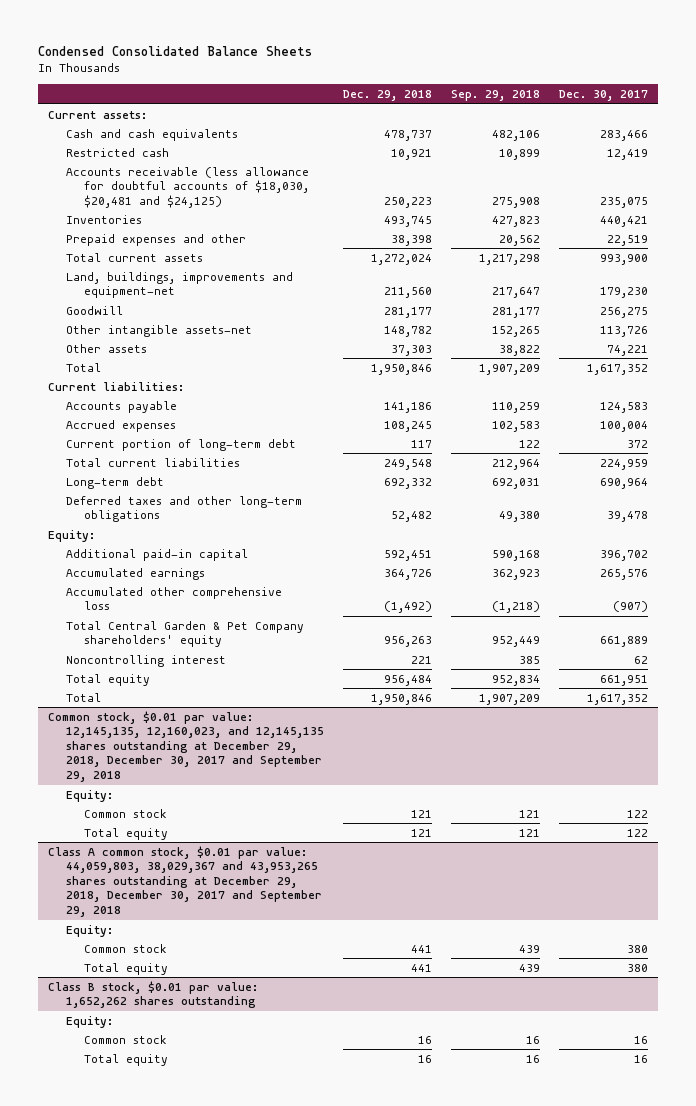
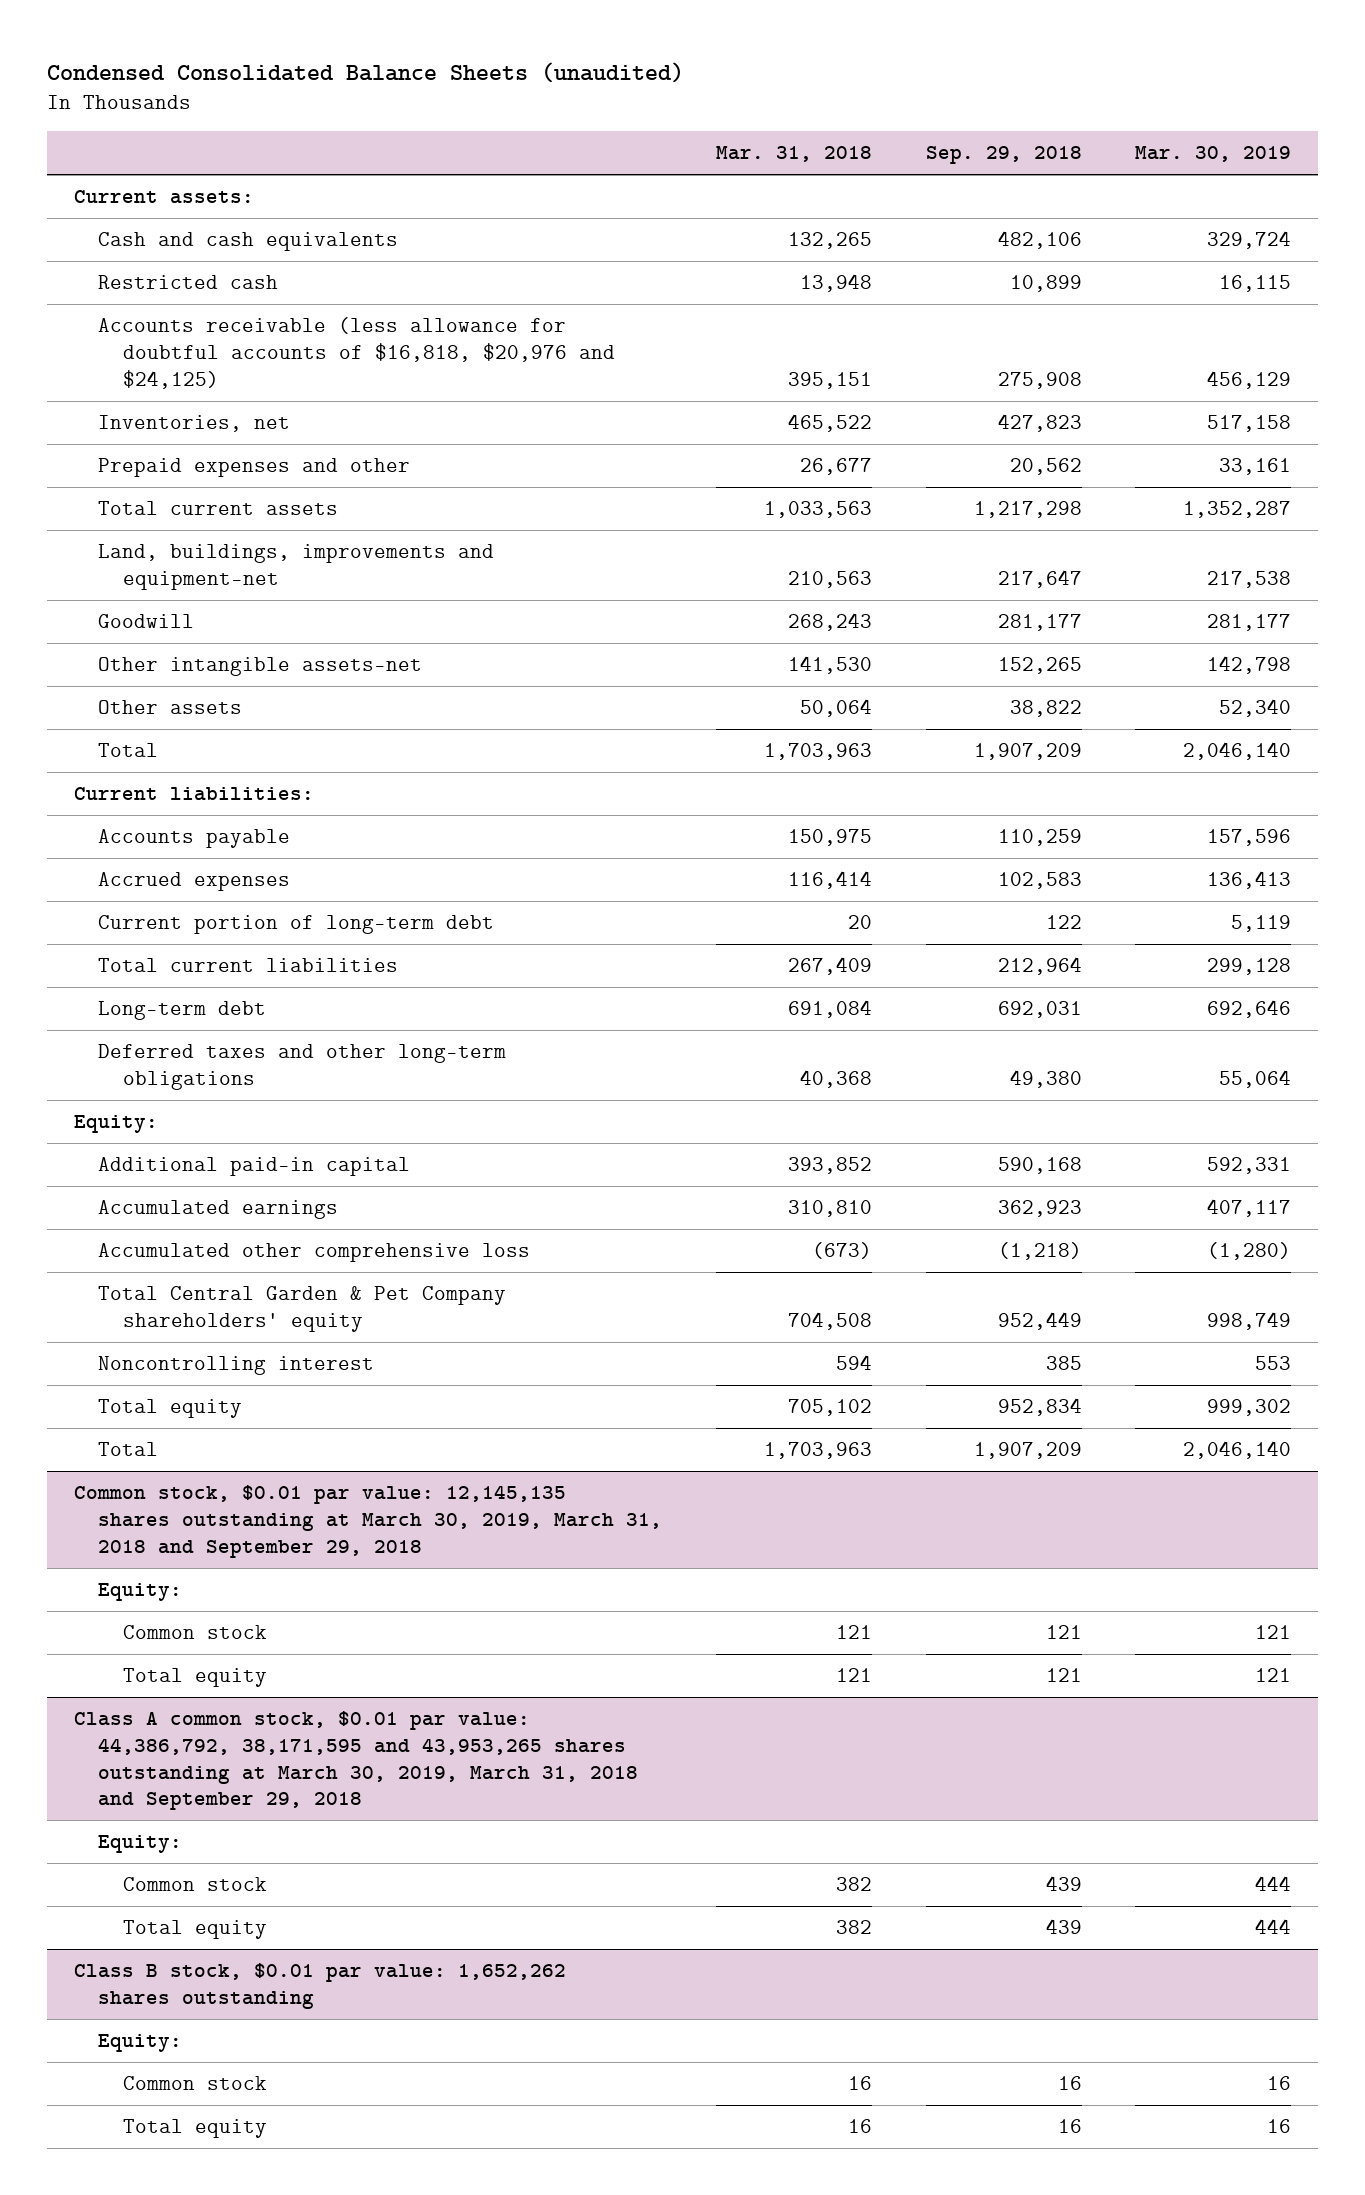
- Condensed Consolidated Balance Sheets
+ Condensed Consolidated Balance Sheets (unaudited)
- | Dec. 29, 2018 | Sep. 29, 2018 | Dec. 30, 2017
+ | Mar. 31, 2018 | Sep. 29, 2018 | Mar. 30, 2019
- Accounts receivable (less allowance for doubtful accounts of $18,030, $20,481 and $24,125) | 250,223 | 275,908 | 235,075
- Inventories | 493,745 | 427,823 | 440,421
+ Accounts receivable (less allowance for doubtful accounts of $16,818, $20,976 and $24,125) | 395,151 | 275,908 | 456,129
+ Inventories, net | 465,522 | 427,823 | 517,158
- Common stock, $0.01 par value: 12,145,135, 12,160,023, and 12,145,135 shares outstanding at December 29, 2018, December 30, 2017 and September 29, 2018
+ Common stock, $0.01 par value: 12,145,135 shares outstanding at March 30, 2019, March 31, 2018 and September 29, 2018
- Class A common stock, $0.01 par value: 44,059,803, 38,029,367 and 43,953,265 shares outstanding at December 29, 2018, December 30, 2017 and September 29, 2018
+ Class A common stock, $0.01 par value: 44,386,792, 38,171,595 and 43,953,265 shares outstanding at March 30, 2019, March 31, 2018 and September 29, 2018

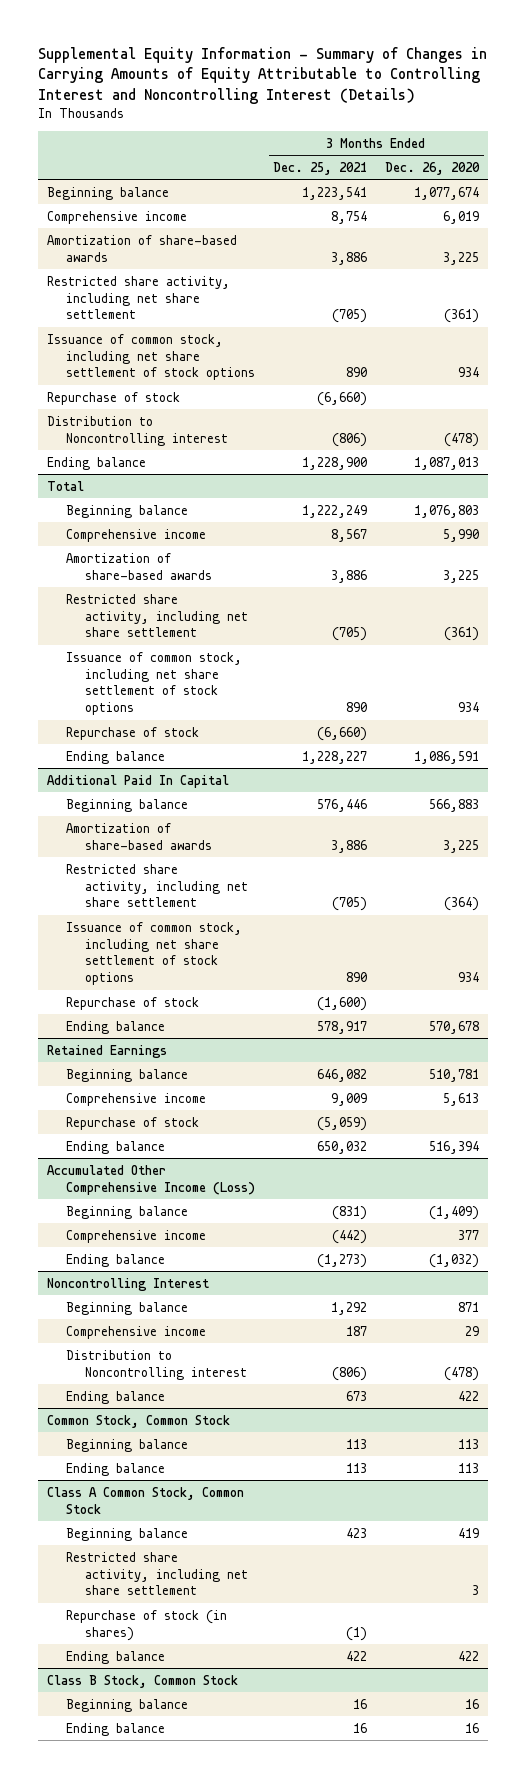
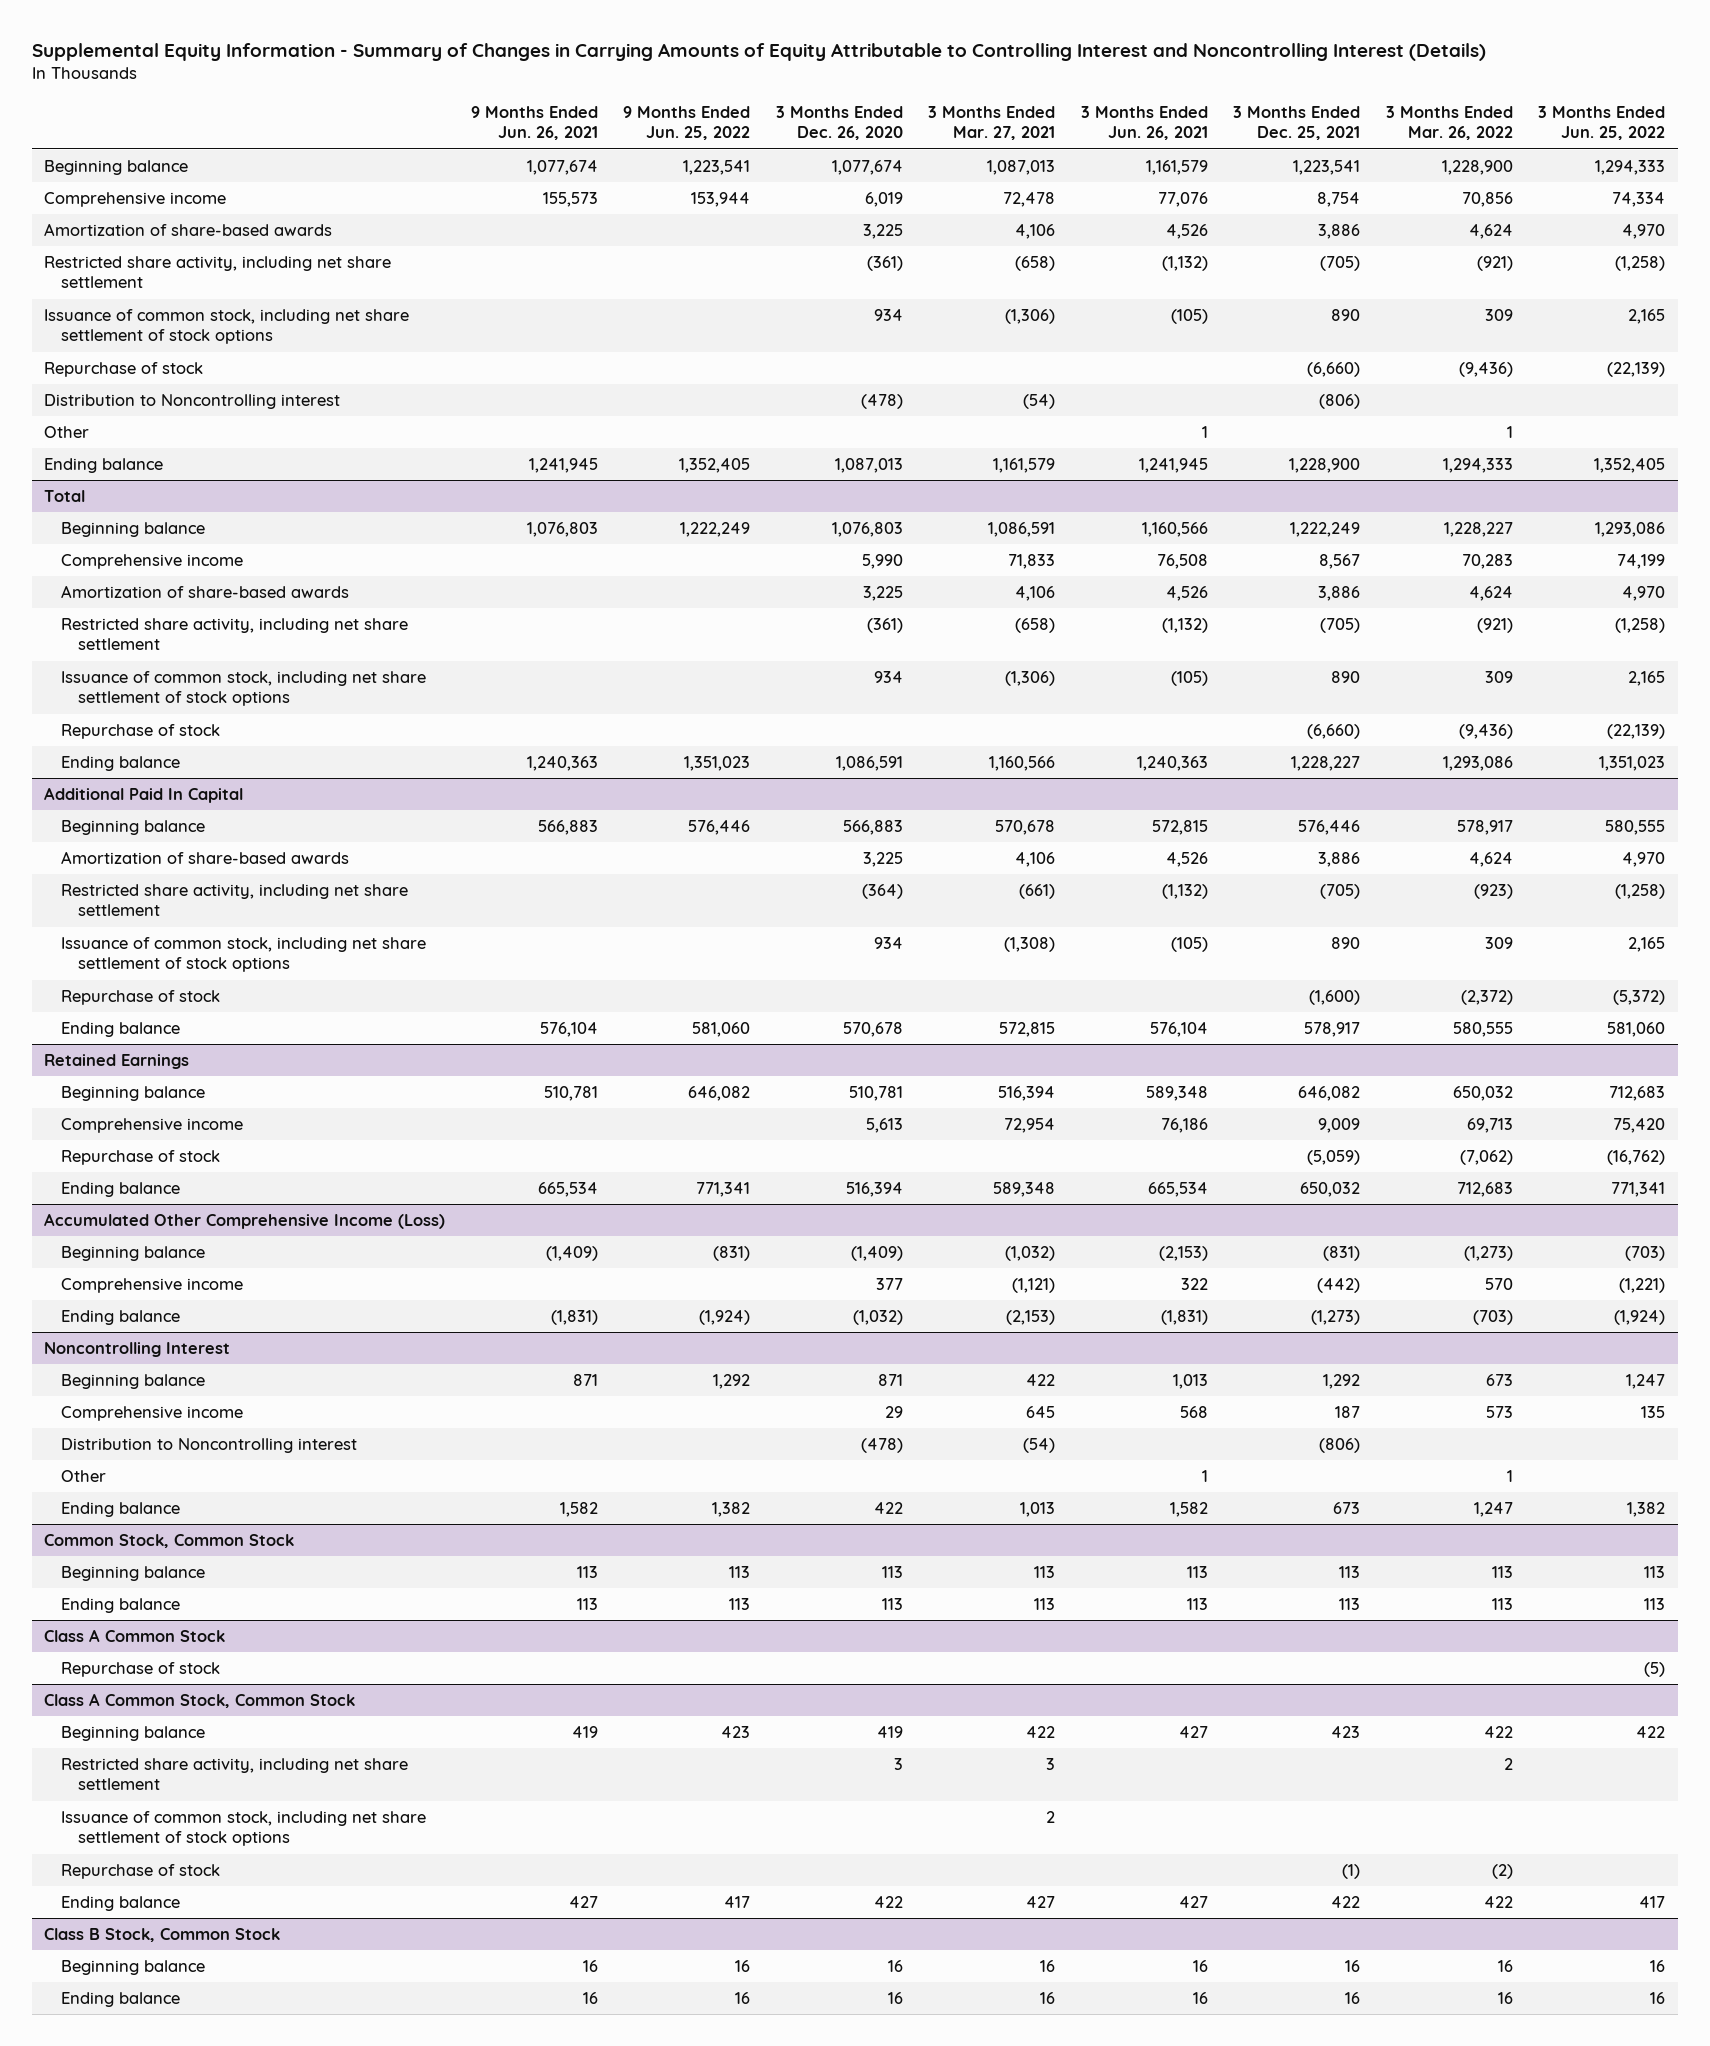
- | 3 Months Ended Dec. 25, 2021 | 3 Months Ended Dec. 26, 2020
+ | 9 Months Ended Jun. 26, 2021 | 9 Months Ended Jun. 25, 2022 | 3 Months Ended Dec. 26, 2020 | 3 Months Ended Mar. 27, 2021 | 3 Months Ended Jun. 26, 2021 | 3 Months Ended Dec. 25, 2021 | 3 Months Ended Mar. 26, 2022 | 3 Months Ended Jun. 25, 2022
+ Other | | | | | 1 | | 1 |
@ Noncontrolling Interest
+ Other | | | | | 1 | | 1 |
+ Class A Common Stock
+ Repurchase of stock | | | | | | | | (5)
@ Class A Common Stock, Common Stock
- Repurchase of stock (in shares) | (1) |
+ Issuance of common stock, including net share settlement of stock options | | | | 2 | | | |
+ Repurchase of stock | | | | | | (1) | (2) |

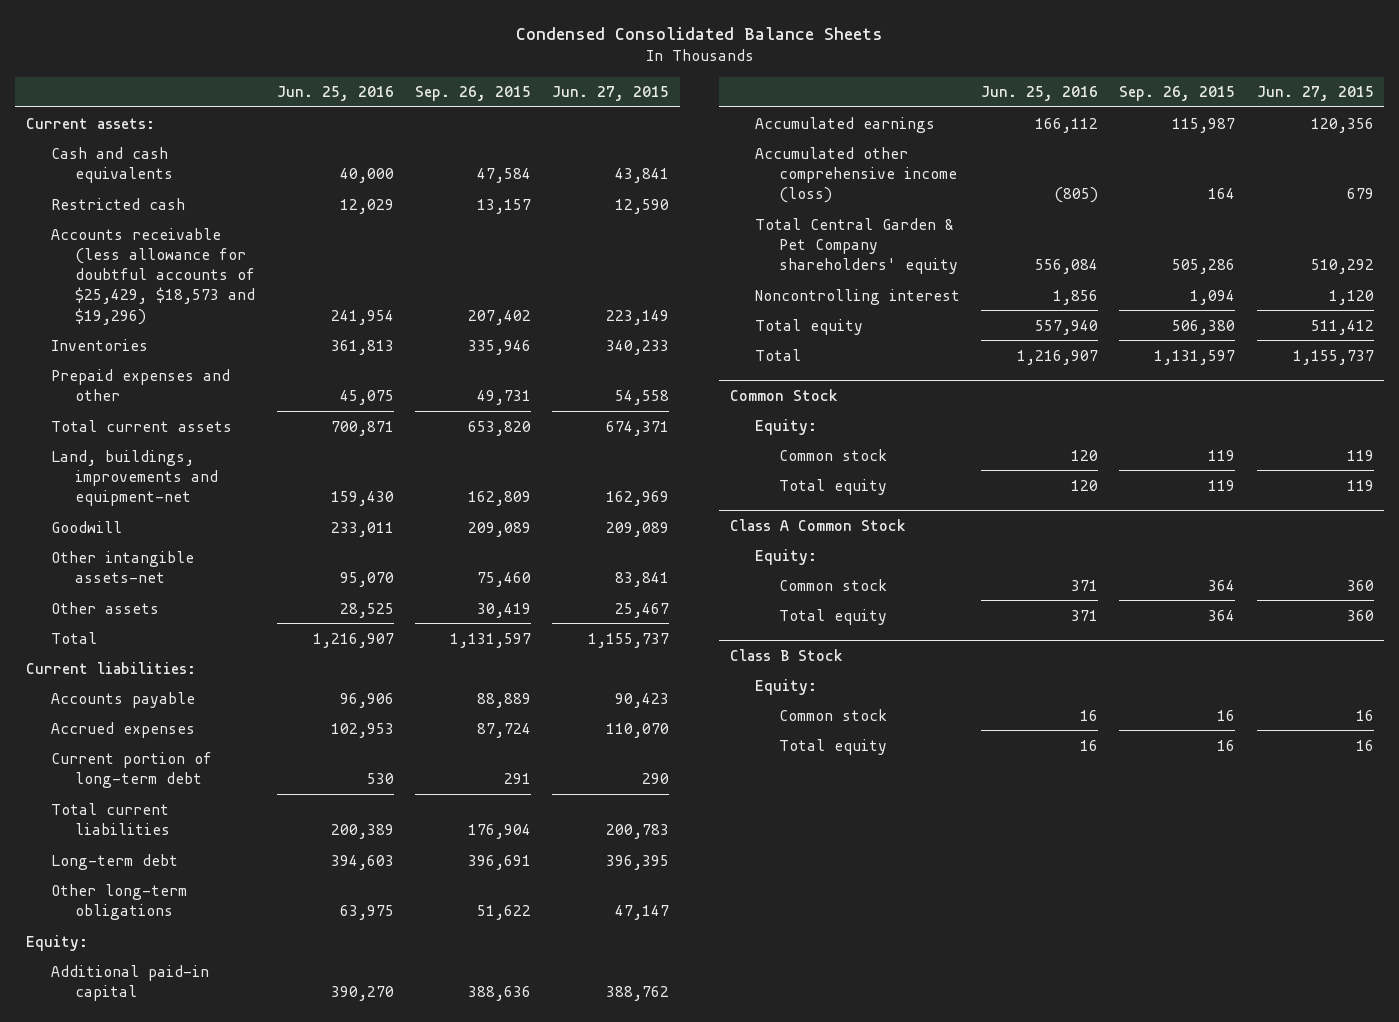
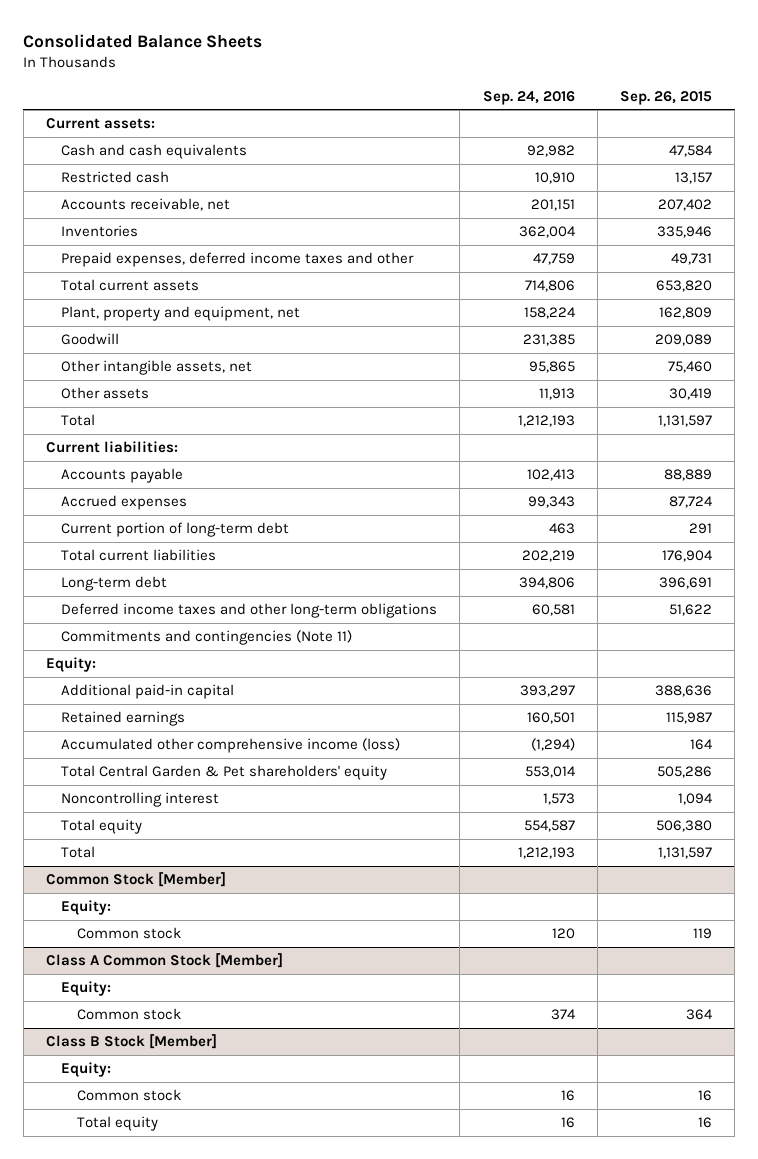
- Condensed Consolidated Balance Sheets
+ Consolidated Balance Sheets
- | Jun. 25, 2016 | Sep. 26, 2015 | Jun. 27, 2015
+ | Sep. 24, 2016 | Sep. 26, 2015
- Accounts receivable (less allowance for doubtful accounts of $25,429, $18,573 and $19,296) | 241,954 | 207,402 | 223,149
+ Accounts receivable, net | 201,151 | 207,402
- Prepaid expenses and other | 45,075 | 49,731 | 54,558
+ Prepaid expenses, deferred income taxes and other | 47,759 | 49,731
- Land, buildings, improvements and equipment-net | 159,430 | 162,809 | 162,969
+ Plant, property and equipment, net | 158,224 | 162,809
- Other intangible assets-net | 95,070 | 75,460 | 83,841
+ Other intangible assets, net | 95,865 | 75,460
- Other long-term obligations | 63,975 | 51,622 | 47,147
+ Deferred income taxes and other long-term obligations | 60,581 | 51,622
+ Commitments and contingencies (Note 11)
- Accumulated earnings | 166,112 | 115,987 | 120,356
+ Retained earnings | 160,501 | 115,987
- Total Central Garden & Pet Company shareholders' equity | 556,084 | 505,286 | 510,292
+ Total Central Garden & Pet shareholders' equity | 553,014 | 505,286
- Common Stock
+ Common Stock [Member]
- Total equity | 120 | 119 | 119
- Class A Common Stock
+ Class A Common Stock [Member]
- Total equity | 371 | 364 | 360
- Class B Stock
+ Class B Stock [Member]

